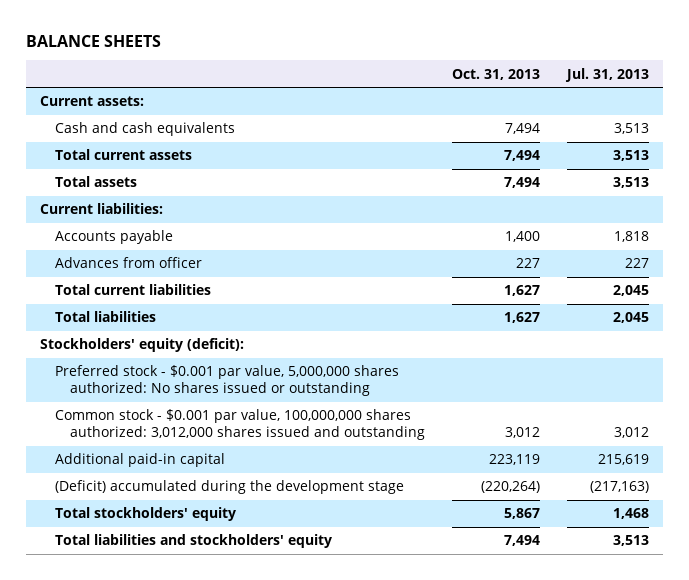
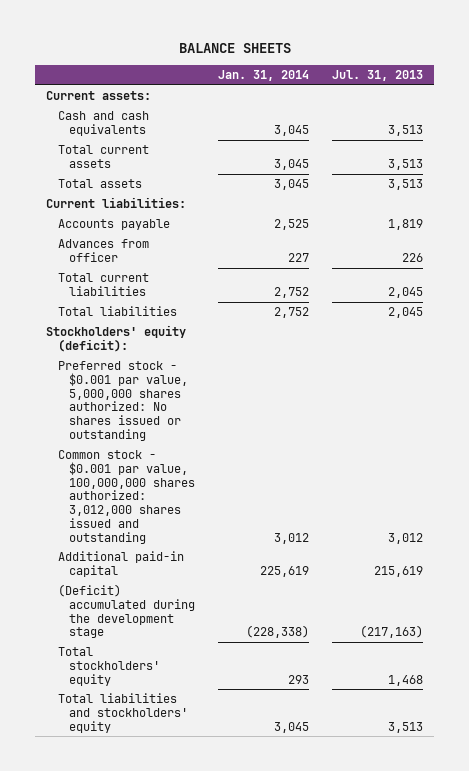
- | Oct. 31, 2013 | Jul. 31, 2013
+ | Jan. 31, 2014 | Jul. 31, 2013
- Accounts payable | 1,400 | 1,818
- Advances from officer | 227 | 227
+ Accounts payable | 2,525 | 1,819
+ Advances from officer | 227 | 226

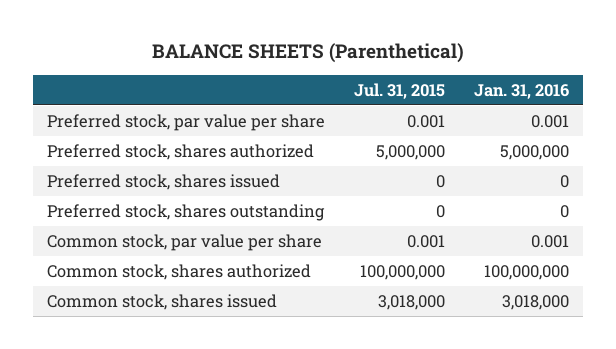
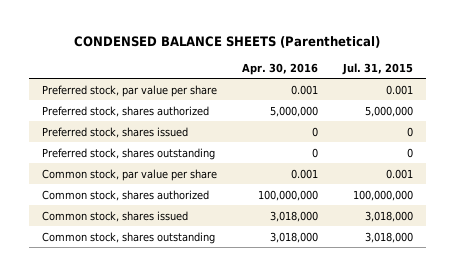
- BALANCE SHEETS (Parenthetical)
+ CONDENSED BALANCE SHEETS (Parenthetical)
- | Jul. 31, 2015 | Jan. 31, 2016
+ | Apr. 30, 2016 | Jul. 31, 2015
+ Common stock, shares outstanding | 3,018,000 | 3,018,000

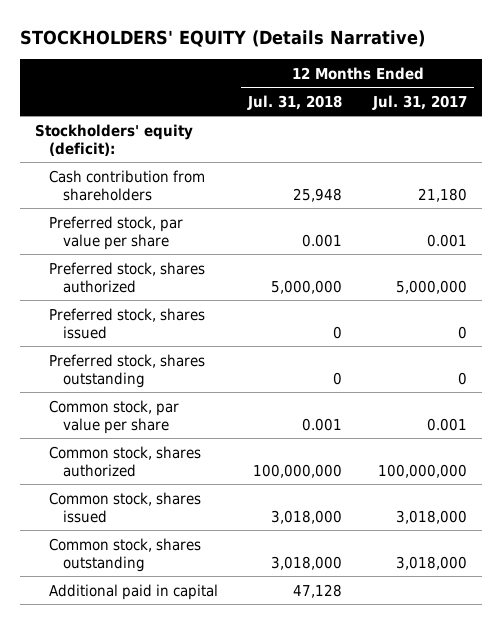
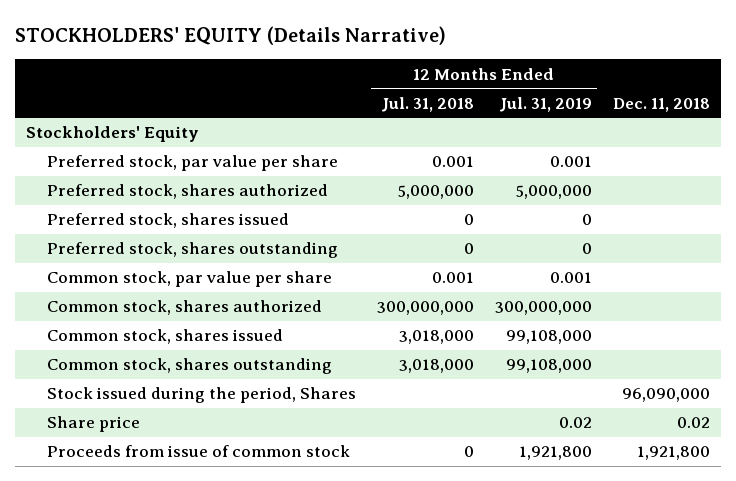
- | 12 Months Ended Jul. 31, 2018 | 12 Months Ended Jul. 31, 2017
+ | 12 Months Ended Jul. 31, 2018 | 12 Months Ended Jul. 31, 2019 | Dec. 11, 2018
- Stockholders' equity (deficit):
- Cash contribution from shareholders | 25,948 | 21,180
+ Stockholders' Equity
- Common stock, shares authorized | 100,000,000 | 100,000,000
+ Common stock, shares authorized | 300,000,000 | 300,000,000 |
- Additional paid in capital | 47,128 |
+ Stock issued during the period, Shares | | | 96,090,000
+ Share price | | 0.02 | 0.02
+ Proceeds from issue of common stock | 0 | 1,921,800 | 1,921,800

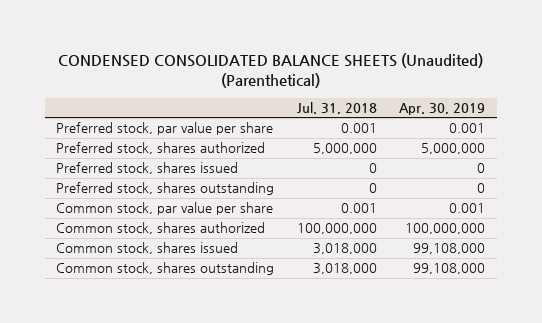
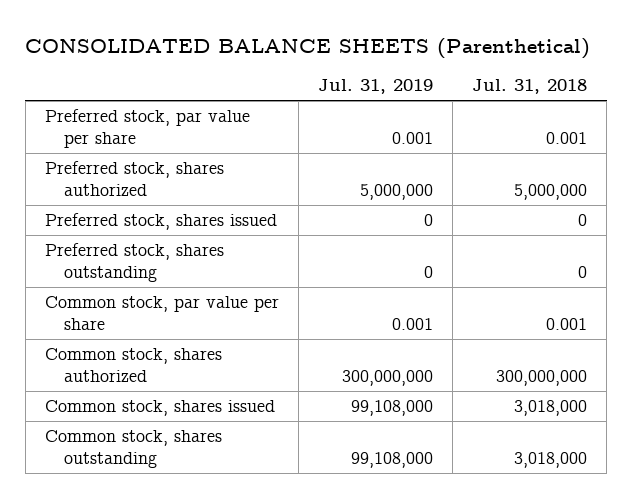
- CONDENSED CONSOLIDATED BALANCE SHEETS (Unaudited) (Parenthetical)
+ CONSOLIDATED BALANCE SHEETS (Parenthetical)
- | Jul. 31, 2018 | Apr. 30, 2019
+ | Jul. 31, 2019 | Jul. 31, 2018
- Common stock, shares authorized | 100,000,000 | 100,000,000
+ Common stock, shares authorized | 300,000,000 | 300,000,000

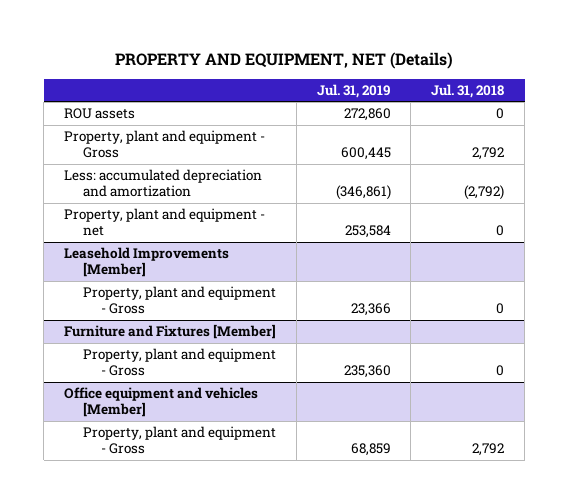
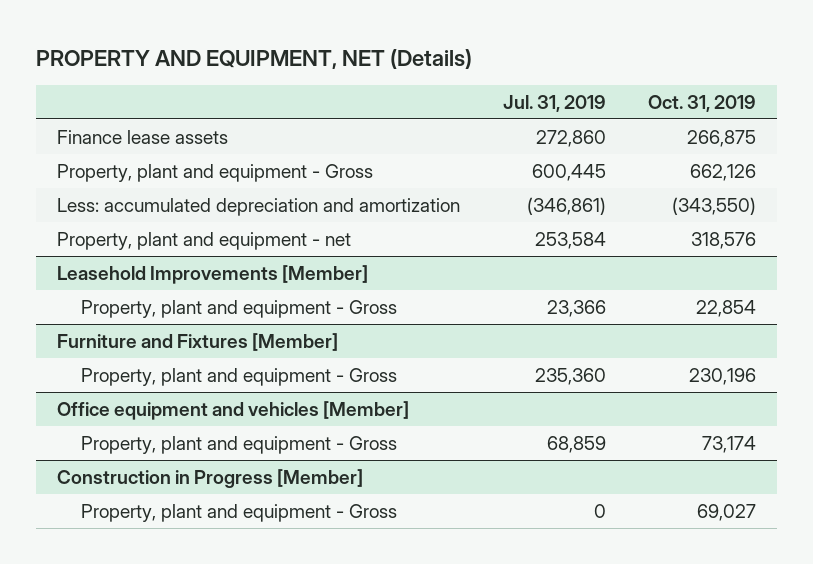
- | Jul. 31, 2019 | Jul. 31, 2018
+ | Jul. 31, 2019 | Oct. 31, 2019
- ROU assets | 272,860 | 0
+ Finance lease assets | 272,860 | 266,875
+ Construction in Progress [Member]
+ Property, plant and equipment - Gross | 0 | 69,027

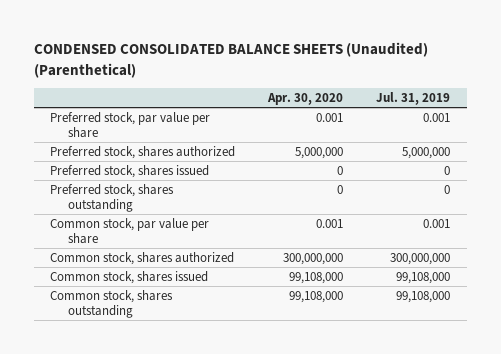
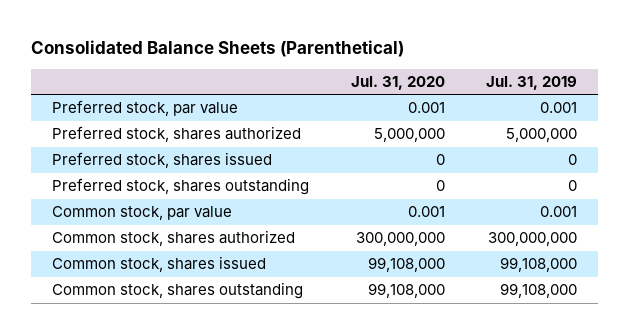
- CONDENSED CONSOLIDATED BALANCE SHEETS (Unaudited) (Parenthetical)
+ Consolidated Balance Sheets (Parenthetical)
- | Apr. 30, 2020 | Jul. 31, 2019
+ | Jul. 31, 2020 | Jul. 31, 2019
- Preferred stock, par value per share | 0.001 | 0.001
+ Preferred stock, par value | 0.001 | 0.001
- Common stock, par value per share | 0.001 | 0.001
+ Common stock, par value | 0.001 | 0.001

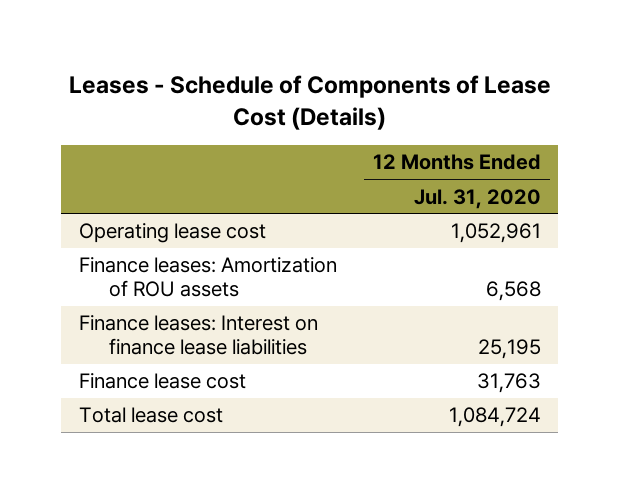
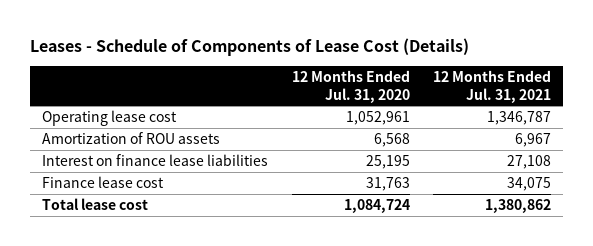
- | 12 Months Ended Jul. 31, 2020
+ | 12 Months Ended Jul. 31, 2020 | 12 Months Ended Jul. 31, 2021
- Finance leases: Amortization of ROU assets | 6,568
- Finance leases: Interest on finance lease liabilities | 25,195
+ Amortization of ROU assets | 6,568 | 6,967
+ Interest on finance lease liabilities | 25,195 | 27,108

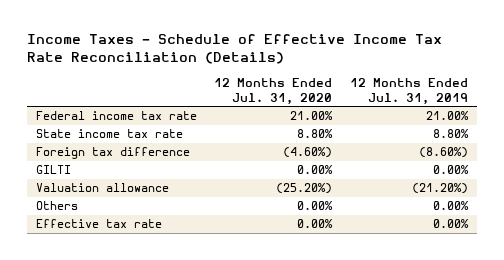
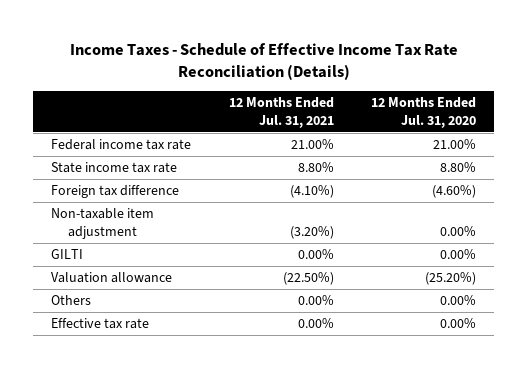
- | 12 Months Ended Jul. 31, 2020 | 12 Months Ended Jul. 31, 2019
+ | 12 Months Ended Jul. 31, 2021 | 12 Months Ended Jul. 31, 2020
+ Non-taxable item adjustment | (3.20%) | 0.00%

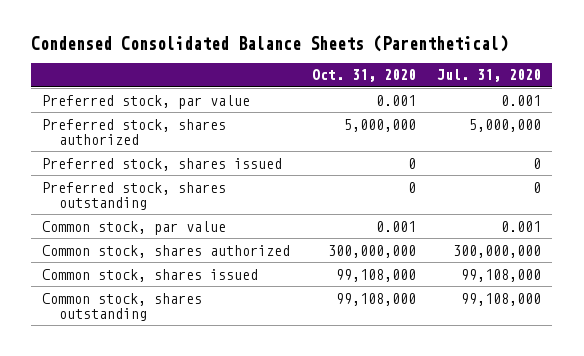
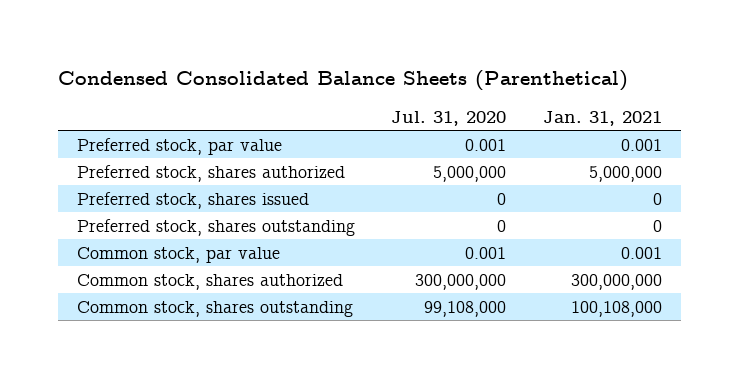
- | Oct. 31, 2020 | Jul. 31, 2020
+ | Jul. 31, 2020 | Jan. 31, 2021
- Common stock, shares issued | 99,108,000 | 99,108,000

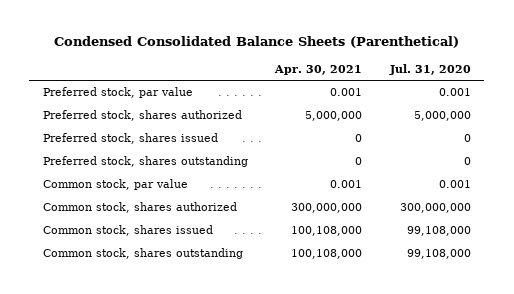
- | Jul. 31, 2020 | Jan. 31, 2021
+ | Apr. 30, 2021 | Jul. 31, 2020
+ Common stock, shares issued | 100,108,000 | 99,108,000

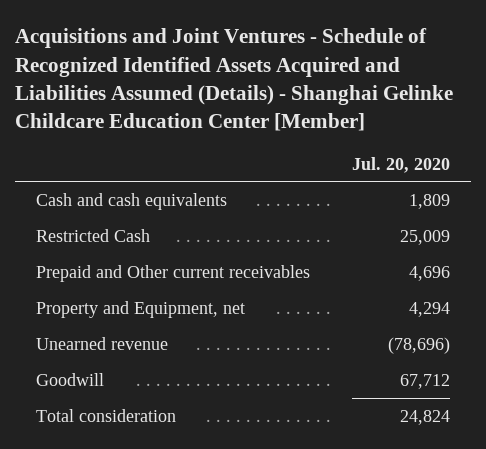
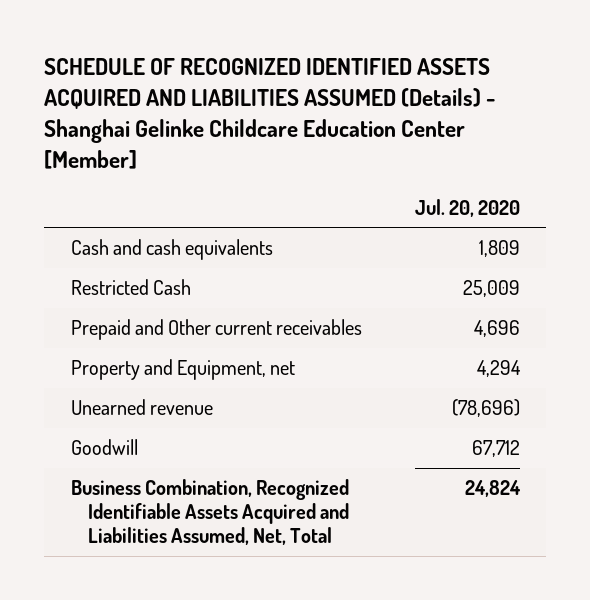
- Acquisitions and Joint Ventures - Schedule of Recognized Identified Assets Acquired and Liabilities Assumed (Details) - Shanghai Gelinke Childcare Education Center [Member]
+ SCHEDULE OF RECOGNIZED IDENTIFIED ASSETS ACQUIRED AND LIABILITIES ASSUMED (Details) - Shanghai Gelinke Childcare Education Center [Member]
- Total consideration | 24,824
+ Business Combination, Recognized Identifiable Assets Acquired and Liabilities Assumed, Net, Total | 24,824

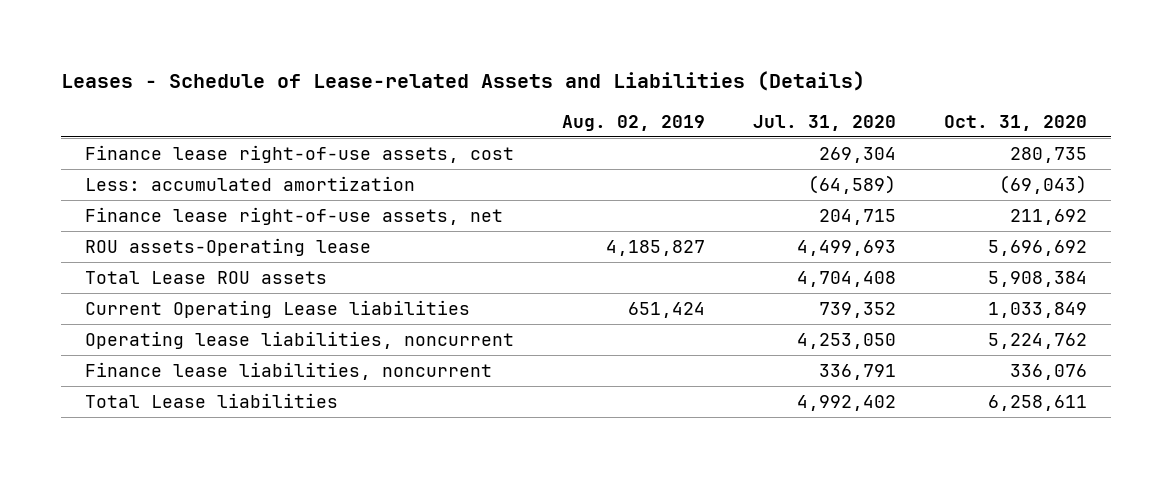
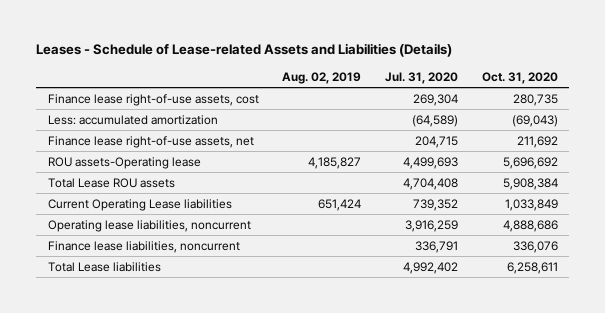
- Operating lease liabilities, noncurrent | | 4,253,050 | 5,224,762
+ Operating lease liabilities, noncurrent | | 3,916,259 | 4,888,686

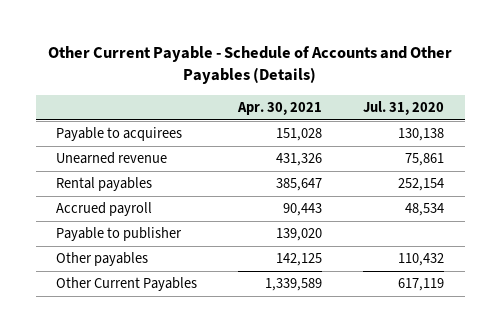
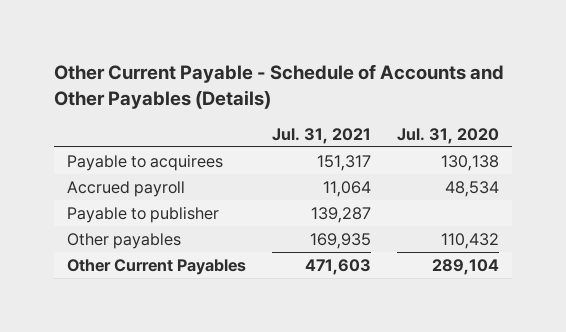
- | Apr. 30, 2021 | Jul. 31, 2020
+ | Jul. 31, 2021 | Jul. 31, 2020
- Unearned revenue | 431,326 | 75,861
- Rental payables | 385,647 | 252,154
- Other Current Payables | 1,339,589 | 617,119
+ Other Current Payables | 471,603 | 289,104

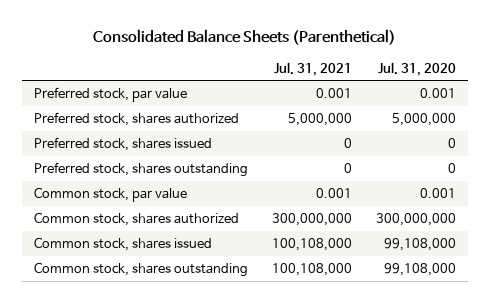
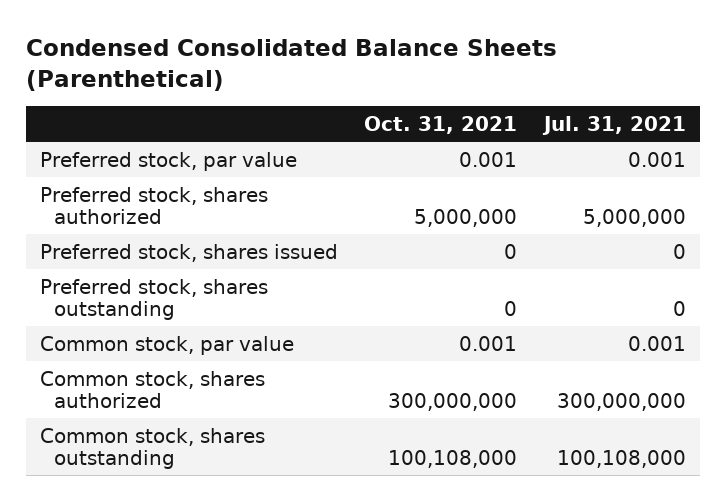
- Consolidated Balance Sheets (Parenthetical)
+ Condensed Consolidated Balance Sheets (Parenthetical)
- | Jul. 31, 2021 | Jul. 31, 2020
+ | Oct. 31, 2021 | Jul. 31, 2021
- Common stock, shares issued | 100,108,000 | 99,108,000

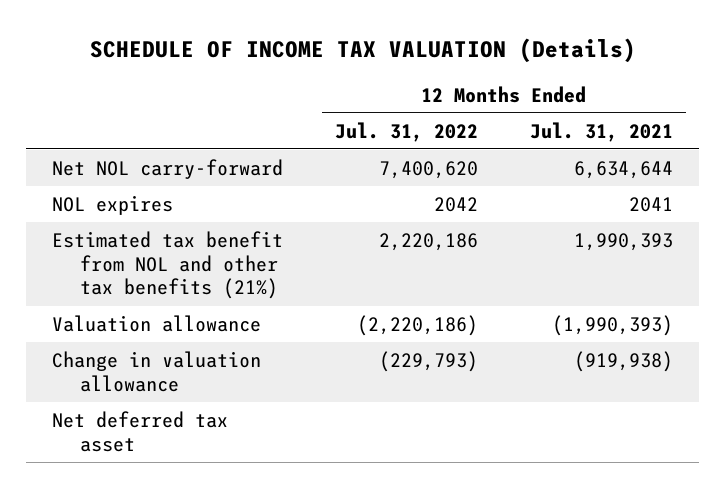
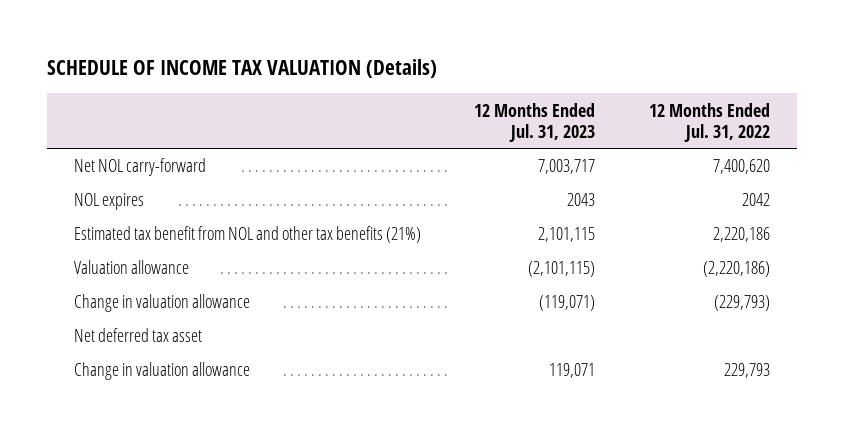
- | 12 Months Ended Jul. 31, 2022 | 12 Months Ended Jul. 31, 2021
+ | 12 Months Ended Jul. 31, 2023 | 12 Months Ended Jul. 31, 2022
+ Change in valuation allowance | 119,071 | 229,793

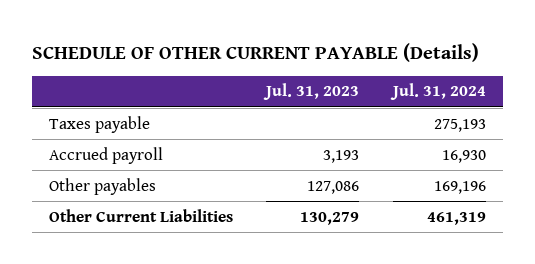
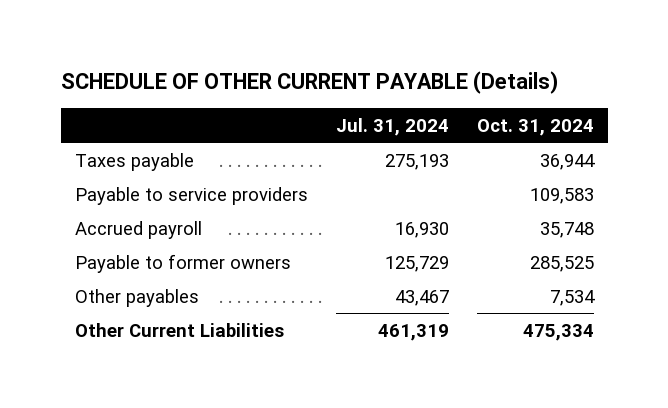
- | Jul. 31, 2023 | Jul. 31, 2024
+ | Jul. 31, 2024 | Oct. 31, 2024
+ Payable to service providers | | 109,583
- Other payables | 127,086 | 169,196
+ Payable to former owners | 125,729 | 285,525
+ Other payables | 43,467 | 7,534

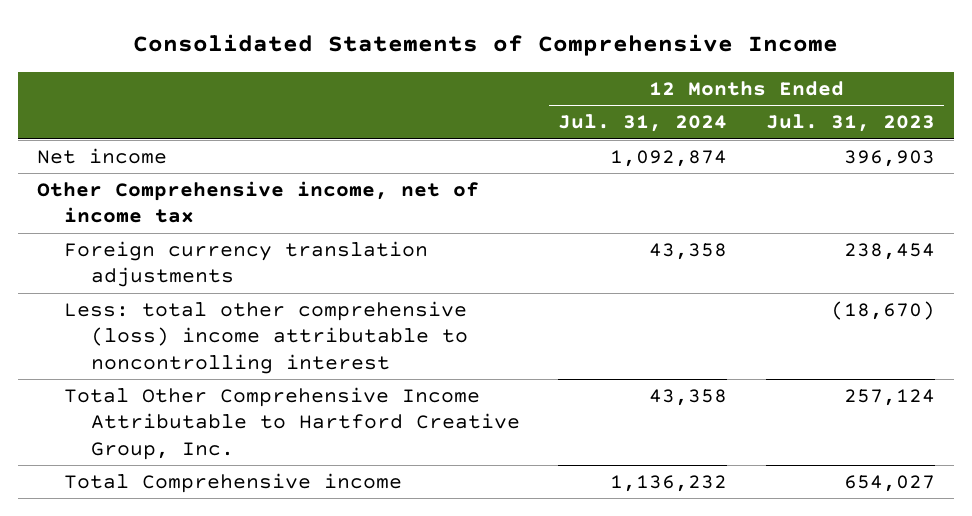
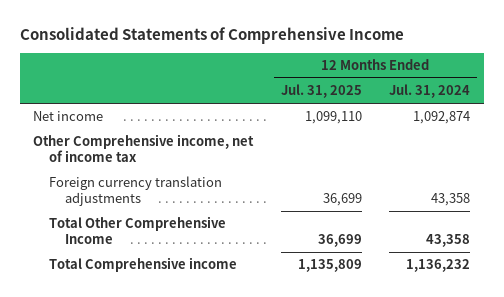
- | 12 Months Ended Jul. 31, 2024 | 12 Months Ended Jul. 31, 2023
+ | 12 Months Ended Jul. 31, 2025 | 12 Months Ended Jul. 31, 2024
- Less: total other comprehensive (loss) income attributable to noncontrolling interest | | (18,670)
- Total Other Comprehensive Income Attributable to Hartford Creative Group, Inc. | 43,358 | 257,124
+ Total Other Comprehensive Income | 36,699 | 43,358

